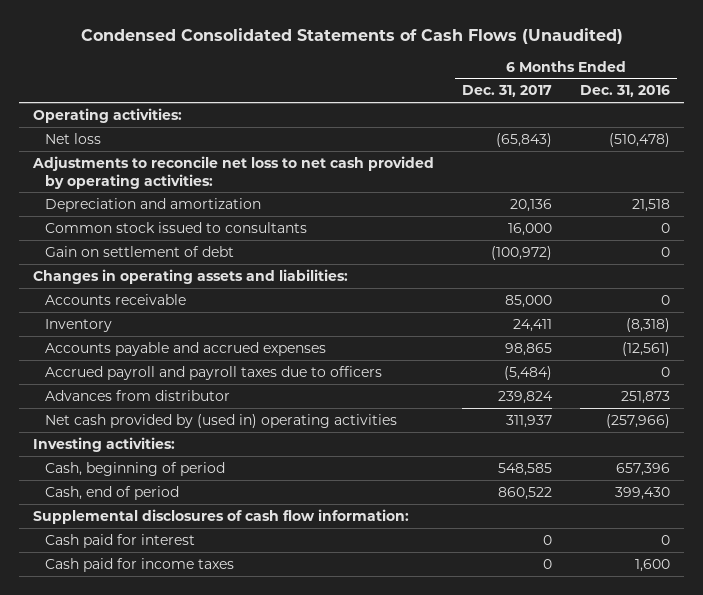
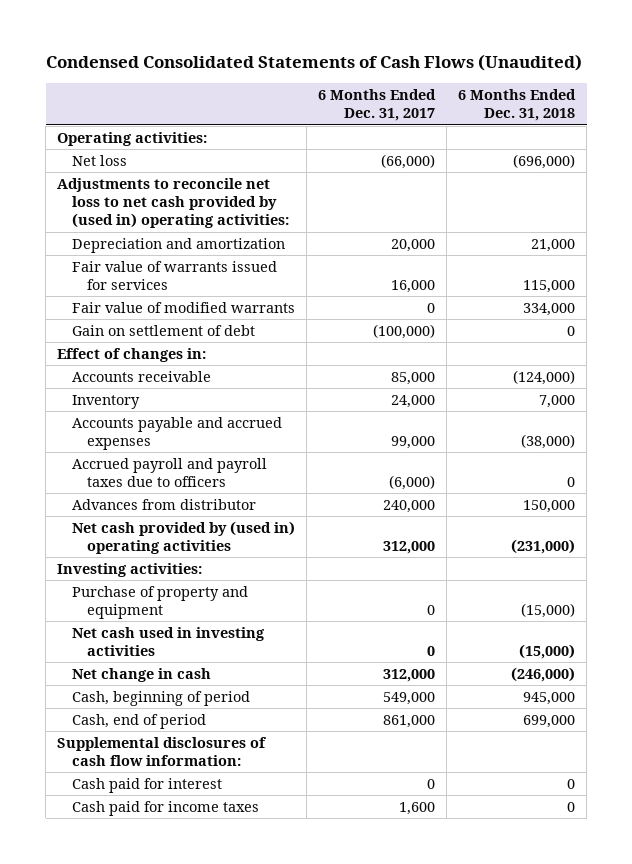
- | 6 Months Ended Dec. 31, 2017 | 6 Months Ended Dec. 31, 2016
+ | 6 Months Ended Dec. 31, 2017 | 6 Months Ended Dec. 31, 2018
- Net loss | (65,843) | (510,478)
- Adjustments to reconcile net loss to net cash provided by operating activities:
- Depreciation and amortization | 20,136 | 21,518
- Common stock issued to consultants | 16,000 | 0
- Gain on settlement of debt | (100,972) | 0
- Changes in operating assets and liabilities:
+ Net loss | (66,000) | (696,000)
+ Adjustments to reconcile net loss to net cash provided by (used in) operating activities:
+ Depreciation and amortization | 20,000 | 21,000
+ Fair value of warrants issued for services | 16,000 | 115,000
+ Fair value of modified warrants | 0 | 334,000
+ Gain on settlement of debt | (100,000) | 0
+ Effect of changes in:
- Inventory | 24,411 | (8,318)
- Accounts payable and accrued expenses | 98,865 | (12,561)
- Accrued payroll and payroll taxes due to officers | (5,484) | 0
- Advances from distributor | 239,824 | 251,873
- Net cash provided by (used in) operating activities | 311,937 | (257,966)
+ Inventory | 24,000 | 7,000
+ Accounts payable and accrued expenses | 99,000 | (38,000)
+ Accrued payroll and payroll taxes due to officers | (6,000) | 0
+ Advances from distributor | 240,000 | 150,000
+ Net cash provided by (used in) operating activities | 312,000 | (231,000)
- Cash, beginning of period | 548,585 | 657,396
- Cash, end of period | 860,522 | 399,430
+ Purchase of property and equipment | 0 | (15,000)
+ Net cash used in investing activities | 0 | (15,000)
+ Net change in cash | 312,000 | (246,000)
+ Cash, beginning of period | 549,000 | 945,000
+ Cash, end of period | 861,000 | 699,000
- Cash paid for income taxes | 0 | 1,600
+ Cash paid for income taxes | 1,600 | 0

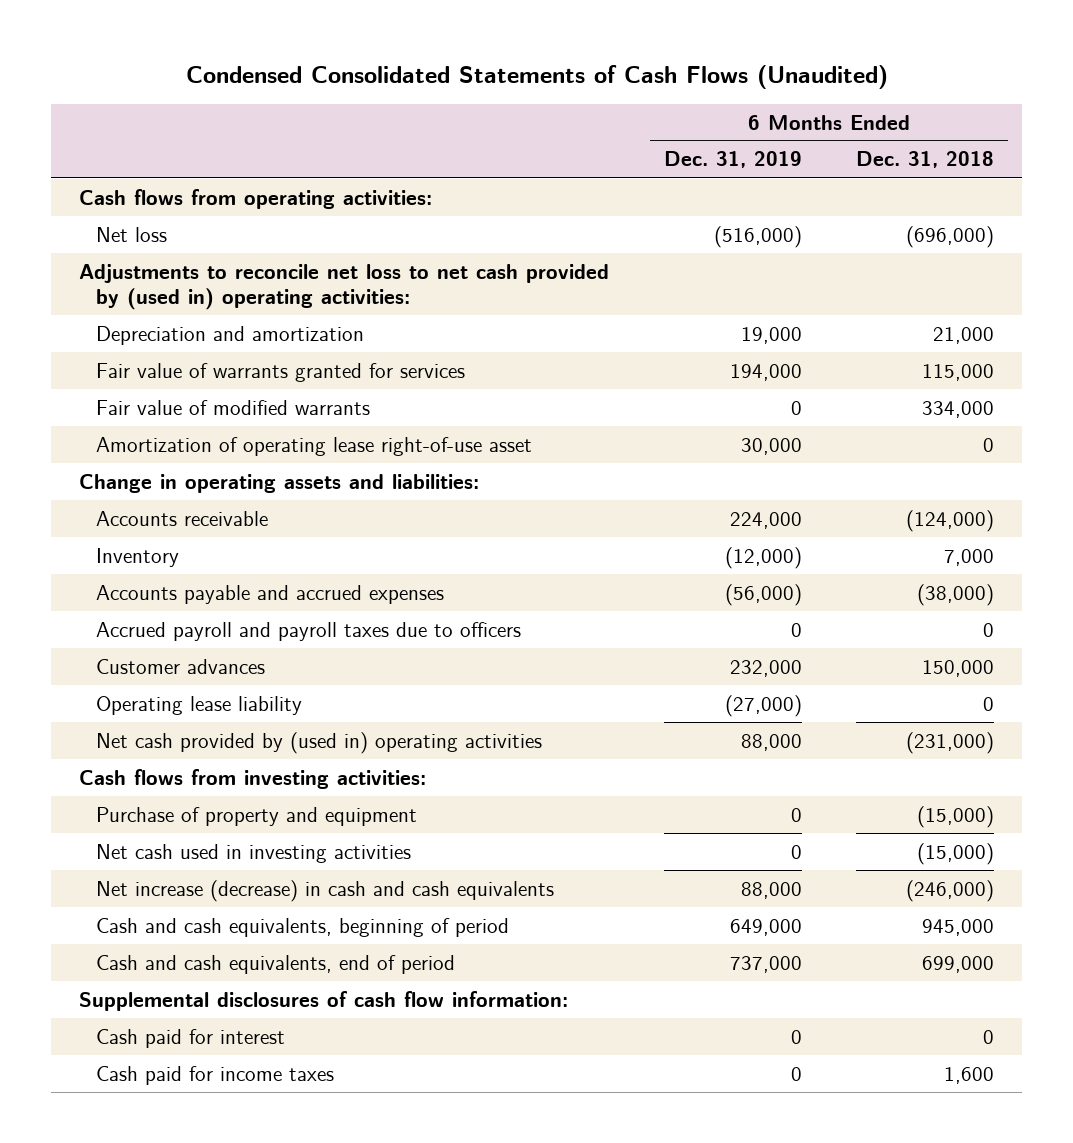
- | 6 Months Ended Dec. 31, 2017 | 6 Months Ended Dec. 31, 2018
+ | 6 Months Ended Dec. 31, 2019 | 6 Months Ended Dec. 31, 2018
- Operating activities:
+ Cash flows from operating activities:
- Fair value of warrants issued for services | 16,000 | 115,000
+ Fair value of warrants granted for services | 194,000 | 115,000
- Gain on settlement of debt | (100,000) | 0
- Effect of changes in:
+ Amortization of operating lease right-of-use asset | 30,000 | 0
+ Change in operating assets and liabilities:
- Advances from distributor | 240,000 | 150,000
+ Customer advances | 232,000 | 150,000
+ Operating lease liability | (27,000) | 0
- Investing activities:
+ Cash flows from investing activities:
- Net change in cash | 312,000 | (246,000)
- Cash, beginning of period | 549,000 | 945,000
- Cash, end of period | 861,000 | 699,000
+ Net increase (decrease) in cash and cash equivalents | 88,000 | (246,000)
+ Cash and cash equivalents, beginning of period | 649,000 | 945,000
+ Cash and cash equivalents, end of period | 737,000 | 699,000
- Cash paid for income taxes | 1,600 | 0
+ Cash paid for income taxes | 0 | 1,600

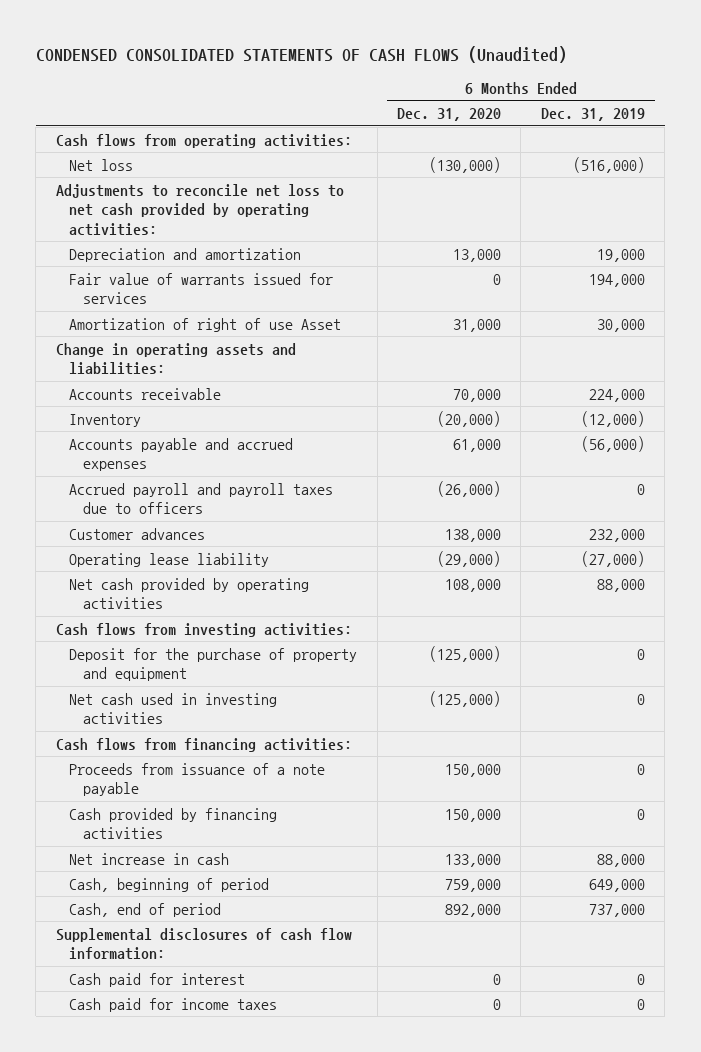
- Condensed Consolidated Statements of Cash Flows (Unaudited)
+ CONDENSED CONSOLIDATED STATEMENTS OF CASH FLOWS (Unaudited)
- | 6 Months Ended Dec. 31, 2019 | 6 Months Ended Dec. 31, 2018
+ | 6 Months Ended Dec. 31, 2020 | 6 Months Ended Dec. 31, 2019
- Adjustments to reconcile net loss to net cash provided by (used in) operating activities:
+ Adjustments to reconcile net loss to net cash provided by operating activities:
- Fair value of warrants granted for services | 194,000 | 115,000
- Fair value of modified warrants | 0 | 334,000
- Amortization of operating lease right-of-use asset | 30,000 | 0
+ Fair value of warrants issued for services | 0 | 194,000
+ Amortization of right of use Asset | 31,000 | 30,000
- Net cash provided by (used in) operating activities | 88,000 | (231,000)
+ Net cash provided by operating activities | 108,000 | 88,000
- Purchase of property and equipment | 0 | (15,000)
+ Deposit for the purchase of property and equipment | (125,000) | 0
- Net increase (decrease) in cash and cash equivalents | 88,000 | (246,000)
- Cash and cash equivalents, beginning of period | 649,000 | 945,000
- Cash and cash equivalents, end of period | 737,000 | 699,000
+ Cash flows from financing activities:
+ Proceeds from issuance of a note payable | 150,000 | 0
+ Cash provided by financing activities | 150,000 | 0
+ Net increase in cash | 133,000 | 88,000
+ Cash, beginning of period | 759,000 | 649,000
+ Cash, end of period | 892,000 | 737,000

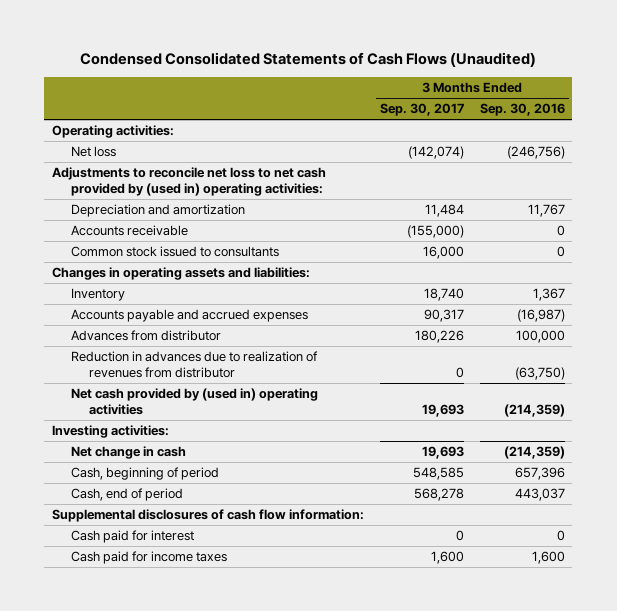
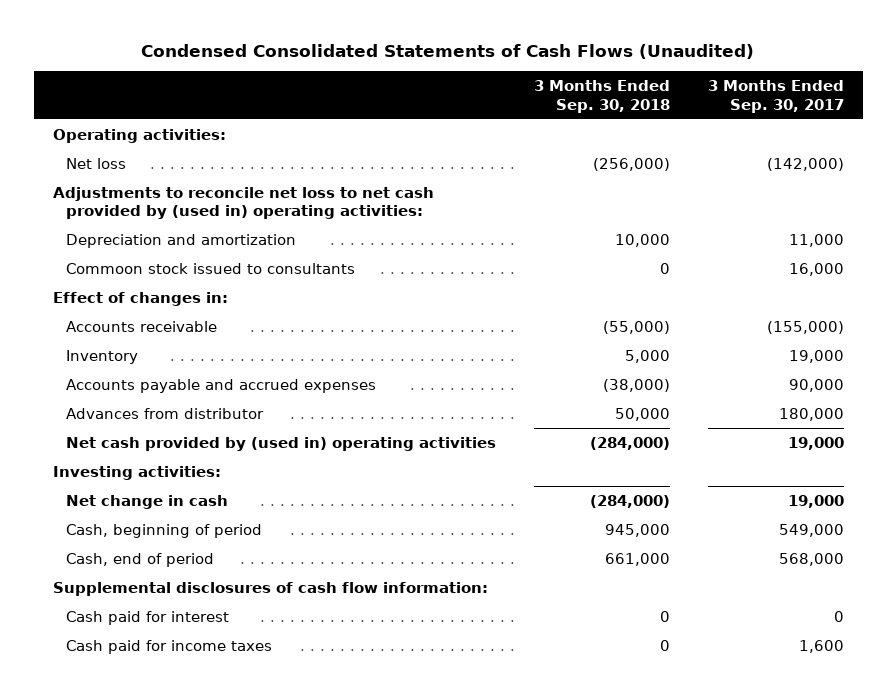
- | 3 Months Ended Sep. 30, 2017 | 3 Months Ended Sep. 30, 2016
+ | 3 Months Ended Sep. 30, 2018 | 3 Months Ended Sep. 30, 2017
- Net loss | (142,074) | (246,756)
+ Net loss | (256,000) | (142,000)
- Depreciation and amortization | 11,484 | 11,767
+ Depreciation and amortization | 10,000 | 11,000
+ Commoon stock issued to consultants | 0 | 16,000
+ Effect of changes in:
- Common stock issued to consultants | 16,000 | 0
- Changes in operating assets and liabilities:
- Inventory | 18,740 | 1,367
- Accounts payable and accrued expenses | 90,317 | (16,987)
- Advances from distributor | 180,226 | 100,000
- Reduction in advances due to realization of revenues from distributor | 0 | (63,750)
- Net cash provided by (used in) operating activities | 19,693 | (214,359)
+ Inventory | 5,000 | 19,000
+ Accounts payable and accrued expenses | (38,000) | 90,000
+ Advances from distributor | 50,000 | 180,000
+ Net cash provided by (used in) operating activities | (284,000) | 19,000
- Net change in cash | 19,693 | (214,359)
- Cash, beginning of period | 548,585 | 657,396
- Cash, end of period | 568,278 | 443,037
+ Net change in cash | (284,000) | 19,000
+ Cash, beginning of period | 945,000 | 549,000
+ Cash, end of period | 661,000 | 568,000

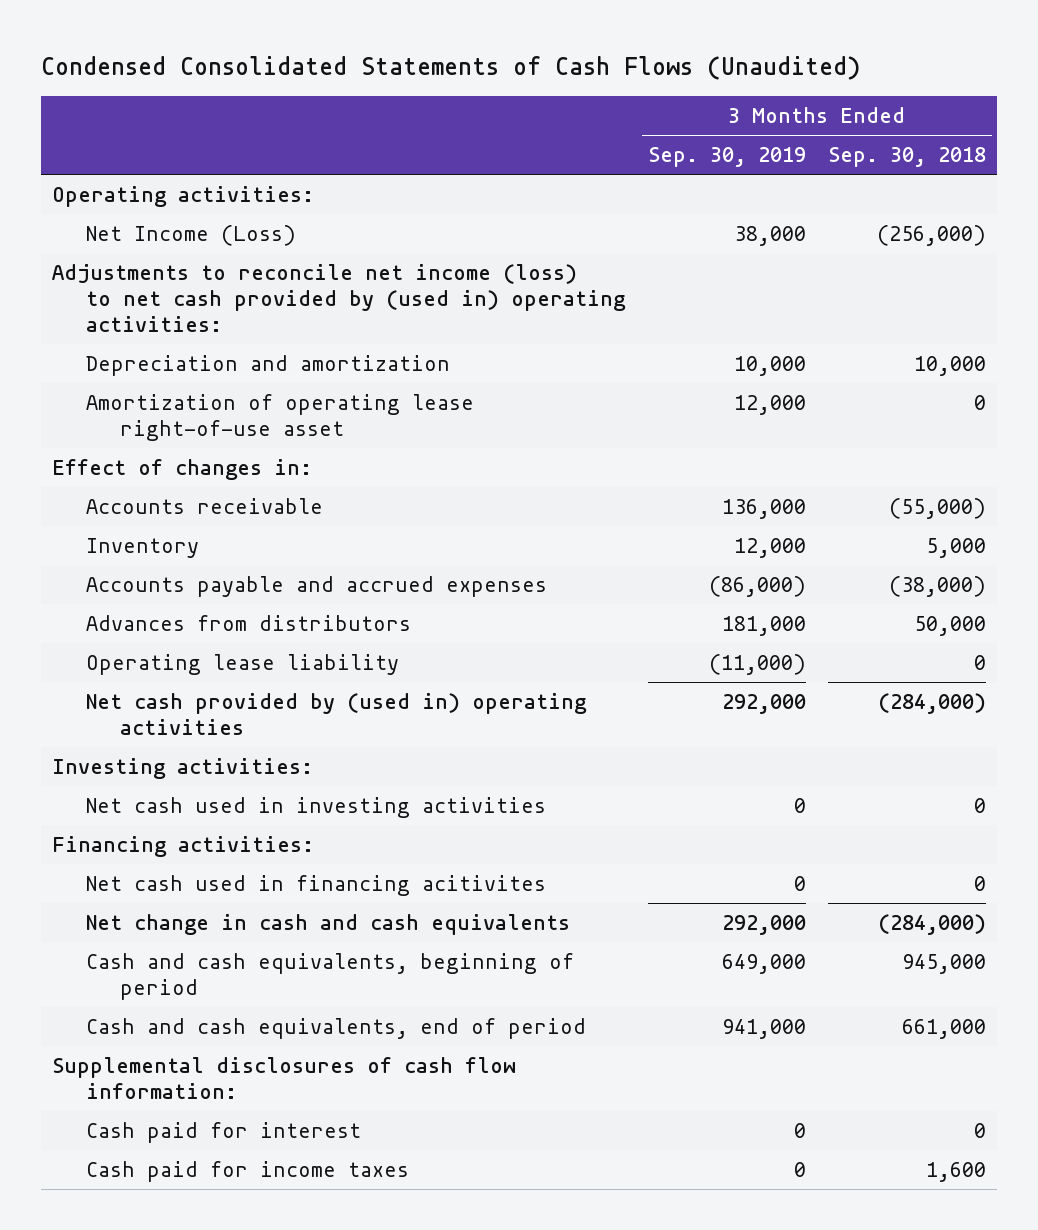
- | 3 Months Ended Sep. 30, 2018 | 3 Months Ended Sep. 30, 2017
+ | 3 Months Ended Sep. 30, 2019 | 3 Months Ended Sep. 30, 2018
- Net loss | (256,000) | (142,000)
- Adjustments to reconcile net loss to net cash provided by (used in) operating activities:
+ Net Income (Loss) | 38,000 | (256,000)
+ Adjustments to reconcile net income (loss) to net cash provided by (used in) operating activities:
- Commoon stock issued to consultants | 0 | 16,000
+ Amortization of operating lease right-of-use asset | 12,000 | 0
- Advances from distributor | 50,000 | 180,000
+ Advances from distributors | 181,000 | 50,000
+ Operating lease liability | (11,000) | 0
- Net change in cash | (284,000) | 19,000
- Cash, beginning of period | 945,000 | 549,000
- Cash, end of period | 661,000 | 568,000
+ Net cash used in investing activities | 0 | 0
+ Financing activities:
+ Net cash used in financing acitivites | 0 | 0
+ Net change in cash and cash equivalents | 292,000 | (284,000)
+ Cash and cash equivalents, beginning of period | 649,000 | 945,000
+ Cash and cash equivalents, end of period | 941,000 | 661,000
- Cash paid for income taxes | 0 | 1,600
+ Cash paid for income taxes | 0 | 1,600

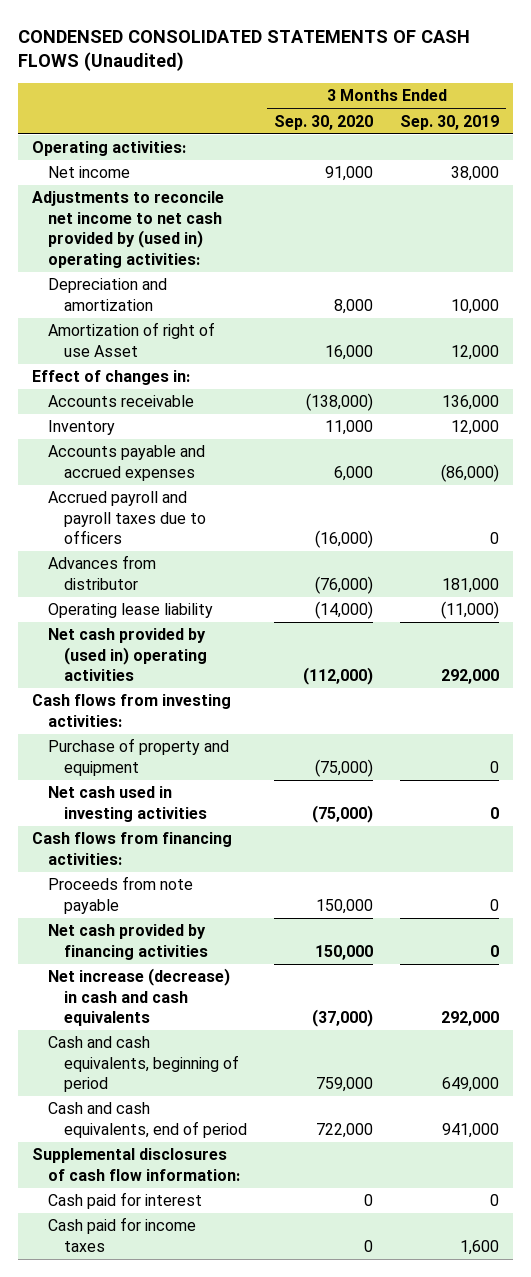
- Condensed Consolidated Statements of Cash Flows (Unaudited)
+ CONDENSED CONSOLIDATED STATEMENTS OF CASH FLOWS (Unaudited)
- | 3 Months Ended Sep. 30, 2019 | 3 Months Ended Sep. 30, 2018
+ | 3 Months Ended Sep. 30, 2020 | 3 Months Ended Sep. 30, 2019
- Net Income (Loss) | 38,000 | (256,000)
- Adjustments to reconcile net income (loss) to net cash provided by (used in) operating activities:
+ Net income | 91,000 | 38,000
+ Adjustments to reconcile net income to net cash provided by (used in) operating activities:
- Amortization of operating lease right-of-use asset | 12,000 | 0
+ Amortization of right of use Asset | 16,000 | 12,000
- Advances from distributors | 181,000 | 50,000
+ Accrued payroll and payroll taxes due to officers | (16,000) | 0
+ Advances from distributor | (76,000) | 181,000
- Investing activities:
+ Cash flows from investing activities:
+ Purchase of property and equipment | (75,000) | 0
- Financing activities:
- Net cash used in financing acitivites | 0 | 0
- Net change in cash and cash equivalents | 292,000 | (284,000)
+ Cash flows from financing activities:
+ Proceeds from note payable | 150,000 | 0
+ Net cash provided by financing activities | 150,000 | 0
+ Net increase (decrease) in cash and cash equivalents | (37,000) | 292,000
- Cash paid for income taxes | 0 | 1,600
+ Cash paid for income taxes | 0 | 1,600

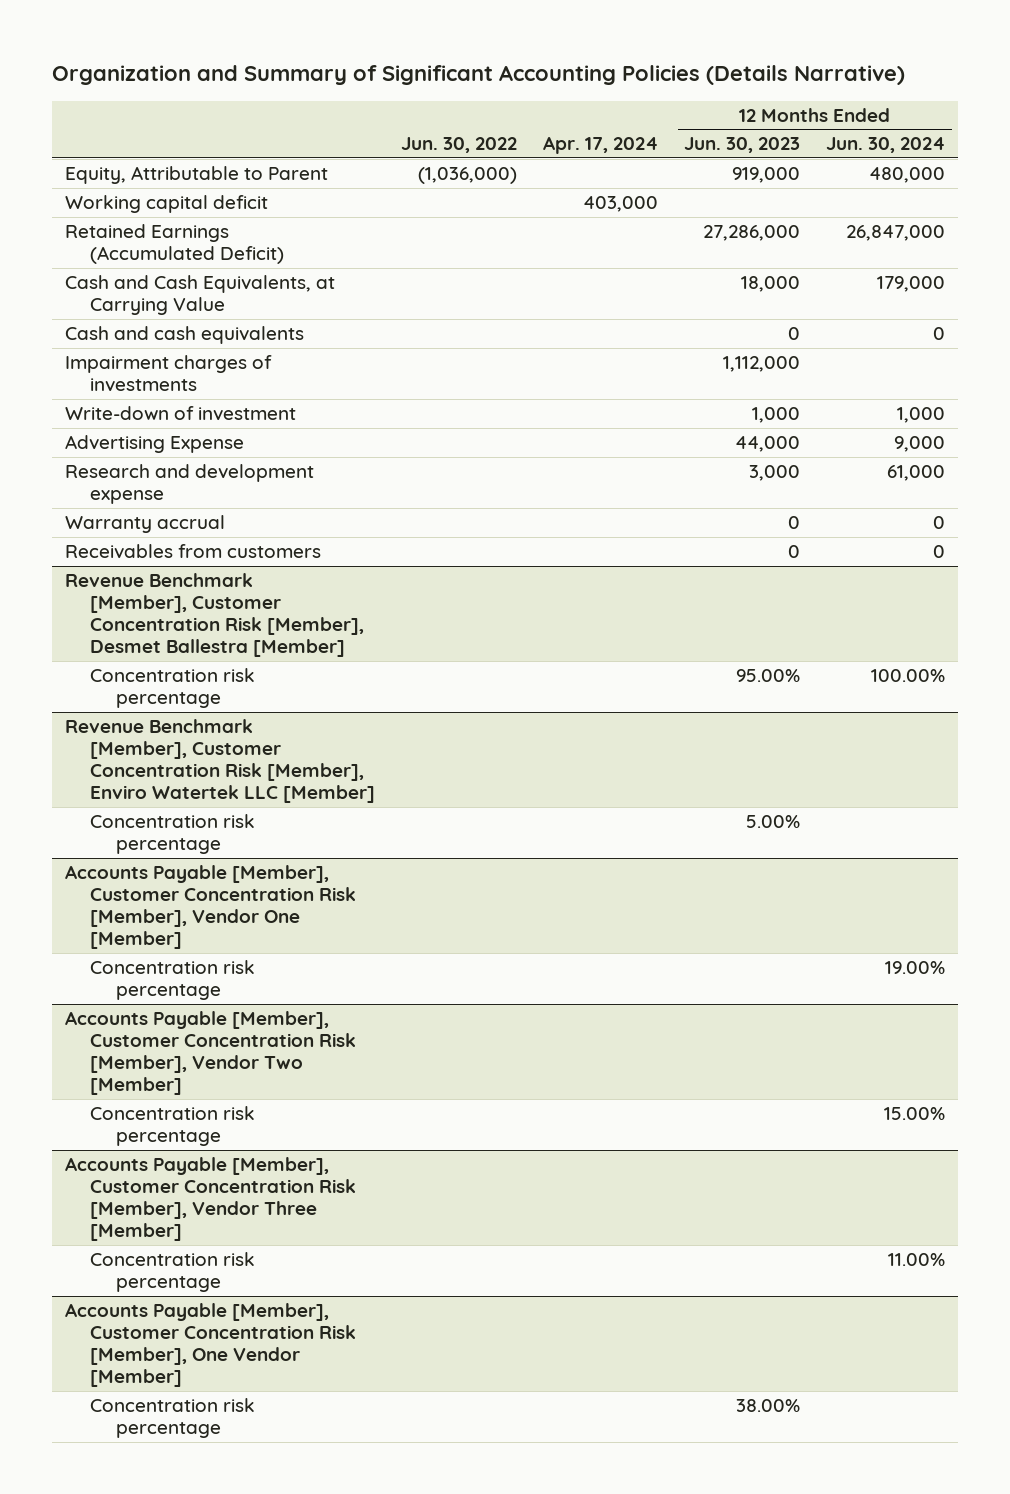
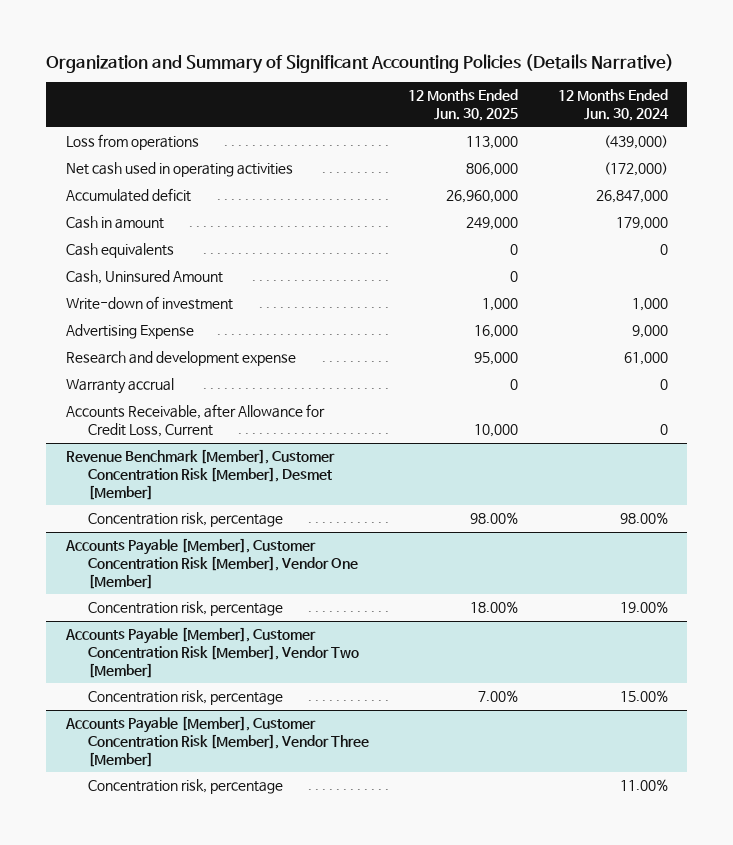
- | Jun. 30, 2022 | Apr. 17, 2024 | 12 Months Ended Jun. 30, 2023 | 12 Months Ended Jun. 30, 2024
+ | 12 Months Ended Jun. 30, 2025 | 12 Months Ended Jun. 30, 2024
- Equity, Attributable to Parent | (1,036,000) | | 919,000 | 480,000
- Working capital deficit | | 403,000 | |
- Retained Earnings (Accumulated Deficit) | | | 27,286,000 | 26,847,000
- Cash and Cash Equivalents, at Carrying Value | | | 18,000 | 179,000
- Cash and cash equivalents | | | 0 | 0
- Impairment charges of investments | | | 1,112,000 |
+ Loss from operations | 113,000 | (439,000)
+ Net cash used in operating activities | 806,000 | (172,000)
+ Accumulated deficit | 26,960,000 | 26,847,000
+ Cash in amount | 249,000 | 179,000
+ Cash equivalents | 0 | 0
+ Cash, Uninsured Amount | 0 |
- Receivables from customers | | | 0 | 0
- Revenue Benchmark [Member], Customer Concentration Risk [Member], Desmet Ballestra [Member]
- Concentration risk percentage | | | 95.00% | 100.00%
- Revenue Benchmark [Member], Customer Concentration Risk [Member], Enviro Watertek LLC [Member]
- Concentration risk percentage | | | 5.00% |
+ Accounts Receivable, after Allowance for Credit Loss, Current | 10,000 | 0
+ Revenue Benchmark [Member], Customer Concentration Risk [Member], Desmet [Member]
+ Concentration risk, percentage | 98.00% | 98.00%
@ Accounts Payable [Member], Customer Concentration Risk [Member], Vendor One [Member]
- Concentration risk percentage | | | | 19.00%
+ Concentration risk, percentage | 18.00% | 19.00%
@ Accounts Payable [Member], Customer Concentration Risk [Member], Vendor Two [Member]
- Concentration risk percentage | | | | 15.00%
+ Concentration risk, percentage | 7.00% | 15.00%
@ Accounts Payable [Member], Customer Concentration Risk [Member], Vendor Three [Member]
- Concentration risk percentage | | | | 11.00%
- Accounts Payable [Member], Customer Concentration Risk [Member], One Vendor [Member]
- Concentration risk percentage | | | 38.00% |
@ Accounts Payable [Member], Customer Concentration Risk [Member], Vendor Three [Member]
+ Concentration risk, percentage | | 11.00%

